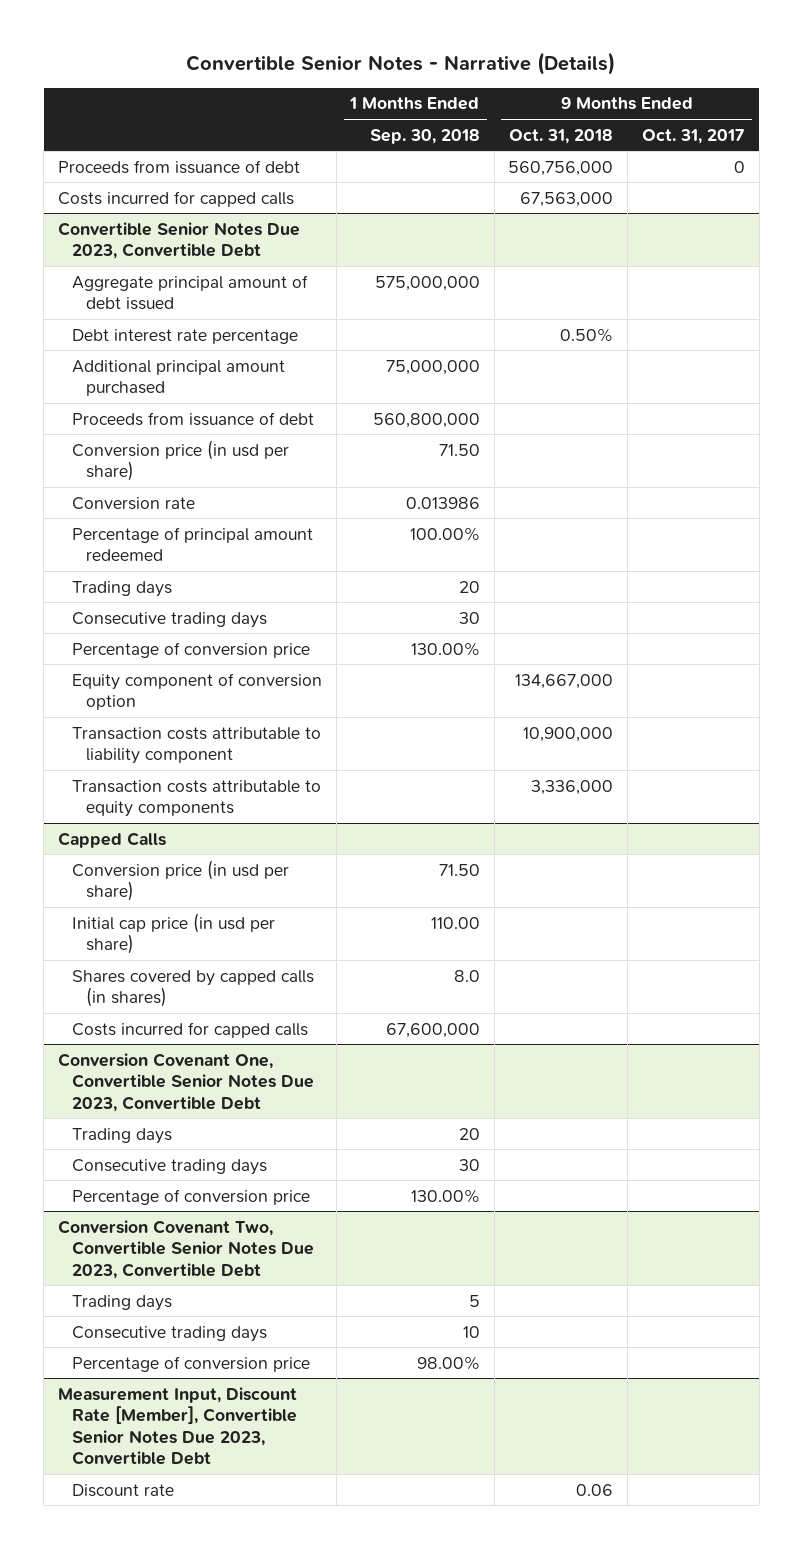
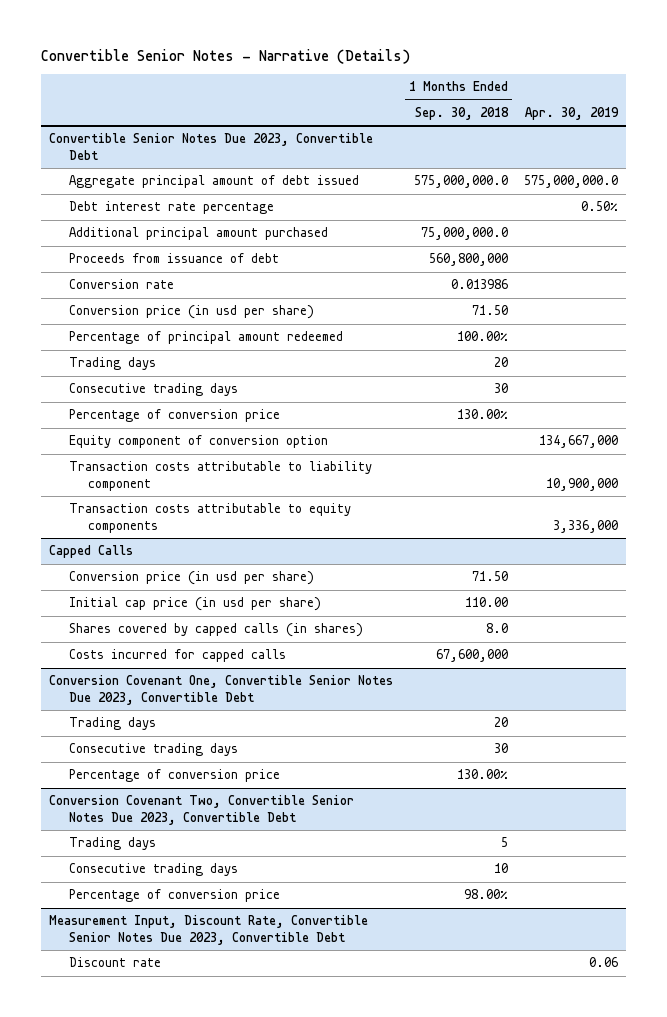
- | 1 Months Ended Sep. 30, 2018 | 9 Months Ended Oct. 31, 2018 | 9 Months Ended Oct. 31, 2017
+ | 1 Months Ended Sep. 30, 2018 | Apr. 30, 2019
- Proceeds from issuance of debt | | 560,756,000 | 0
- Costs incurred for capped calls | | 67,563,000 |
@ Convertible Senior Notes Due 2023, Convertible Debt
- Aggregate principal amount of debt issued | 575,000,000 | |
+ Aggregate principal amount of debt issued | 575,000,000.0 | 575,000,000.0
- Additional principal amount purchased | 75,000,000 | |
+ Additional principal amount purchased | 75,000,000.0 |
moved down: Conversion price (in usd per share) | 71.50 |
- Measurement Input, Discount Rate [Member], Convertible Senior Notes Due 2023, Convertible Debt
+ Measurement Input, Discount Rate, Convertible Senior Notes Due 2023, Convertible Debt

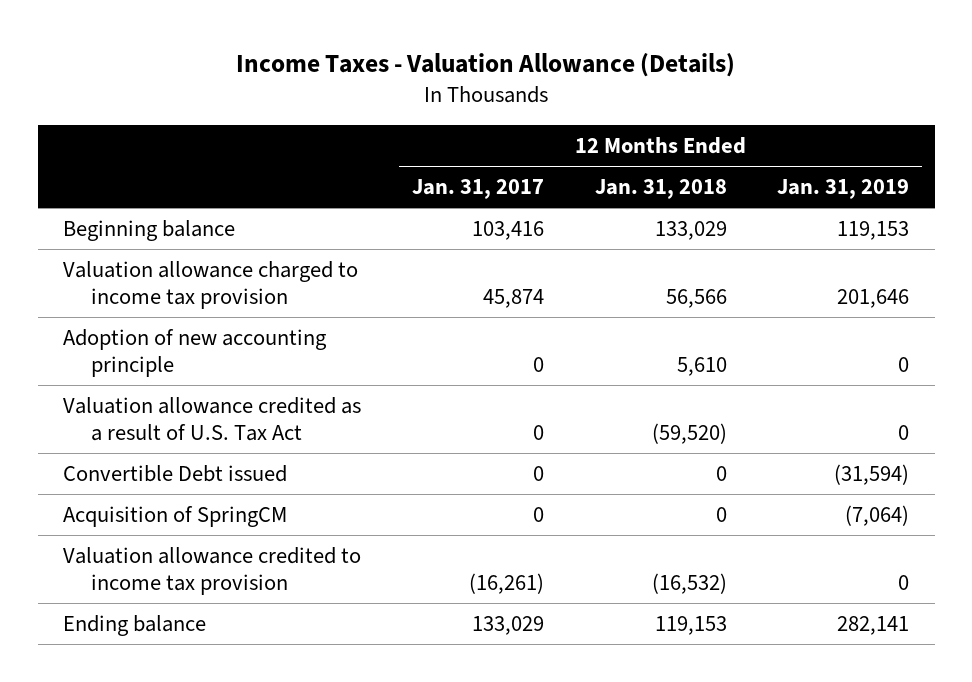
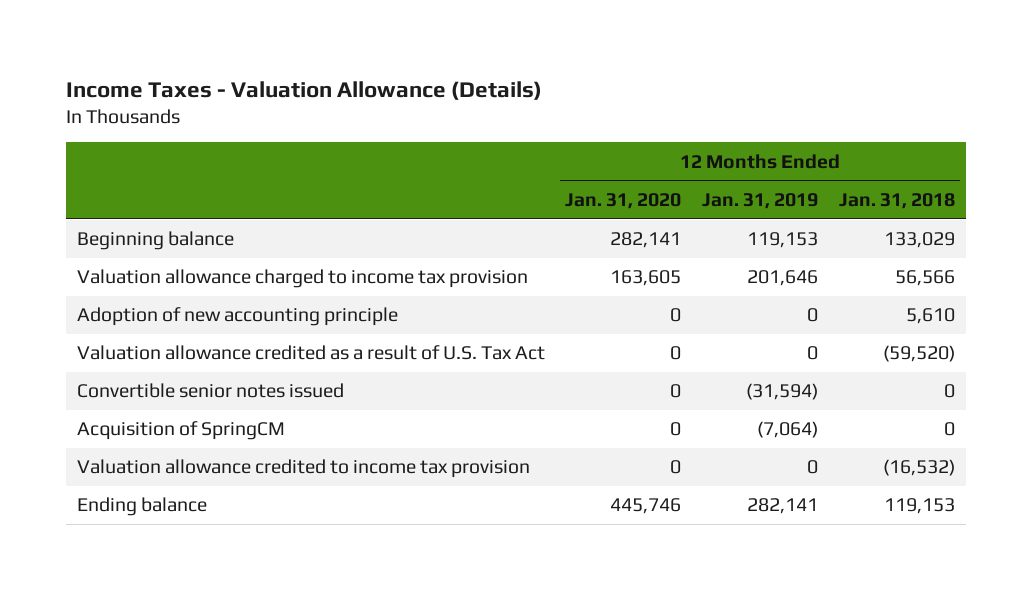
- | 12 Months Ended Jan. 31, 2017 | 12 Months Ended Jan. 31, 2018 | 12 Months Ended Jan. 31, 2019
+ | 12 Months Ended Jan. 31, 2020 | 12 Months Ended Jan. 31, 2019 | 12 Months Ended Jan. 31, 2018
- Convertible Debt issued | 0 | 0 | (31,594)
+ Convertible senior notes issued | 0 | (31,594) | 0

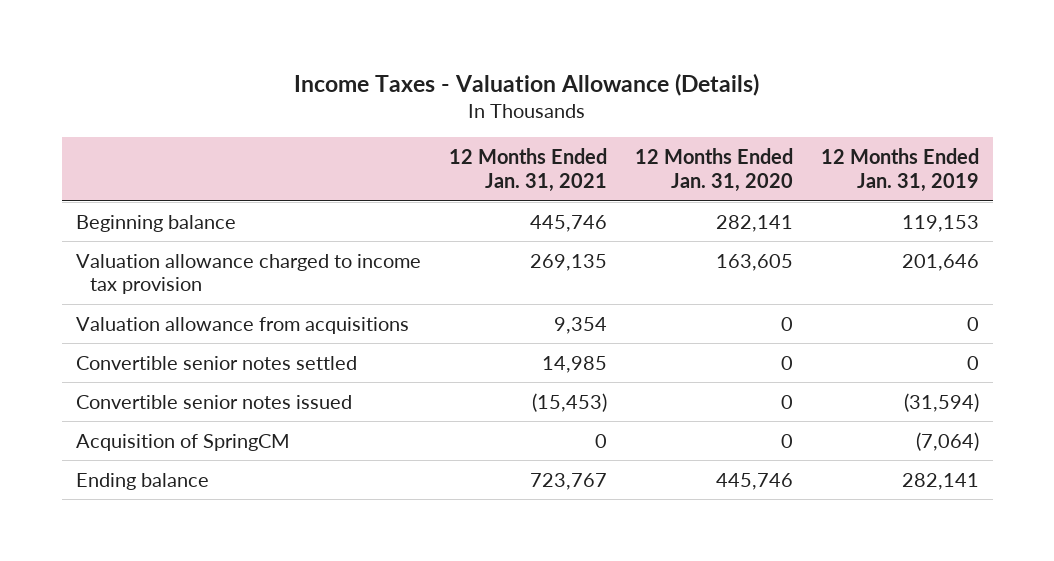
- | 12 Months Ended Jan. 31, 2020 | 12 Months Ended Jan. 31, 2019 | 12 Months Ended Jan. 31, 2018
+ | 12 Months Ended Jan. 31, 2021 | 12 Months Ended Jan. 31, 2020 | 12 Months Ended Jan. 31, 2019
- Adoption of new accounting principle | 0 | 0 | 5,610
- Valuation allowance credited as a result of U.S. Tax Act | 0 | 0 | (59,520)
+ Valuation allowance from acquisitions | 9,354 | 0 | 0
+ Convertible senior notes settled | 14,985 | 0 | 0
- Valuation allowance credited to income tax provision | 0 | 0 | (16,532)

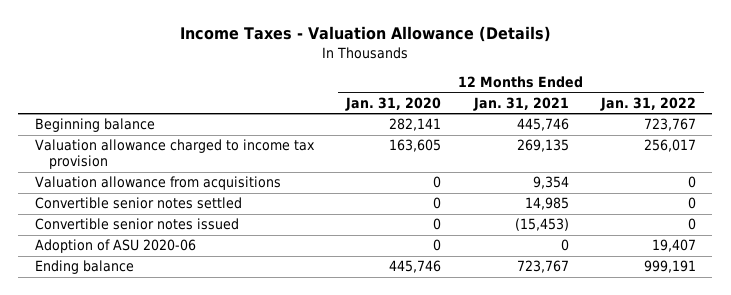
- | 12 Months Ended Jan. 31, 2021 | 12 Months Ended Jan. 31, 2020 | 12 Months Ended Jan. 31, 2019
+ | 12 Months Ended Jan. 31, 2020 | 12 Months Ended Jan. 31, 2021 | 12 Months Ended Jan. 31, 2022
- Acquisition of SpringCM | 0 | 0 | (7,064)
+ Adoption of ASU 2020-06 | 0 | 0 | 19,407

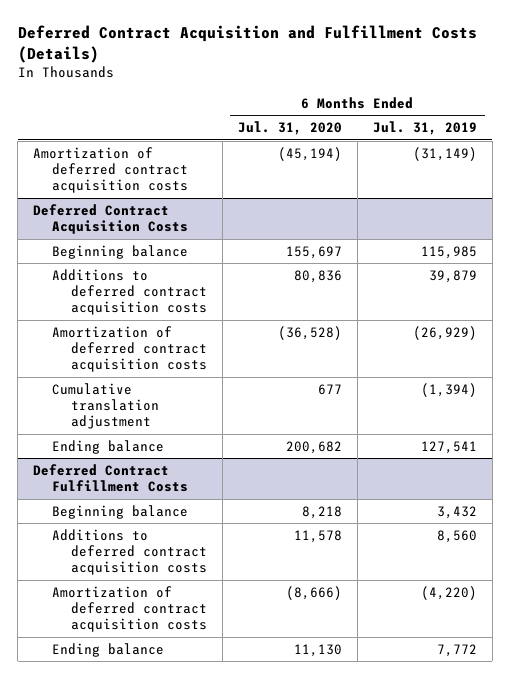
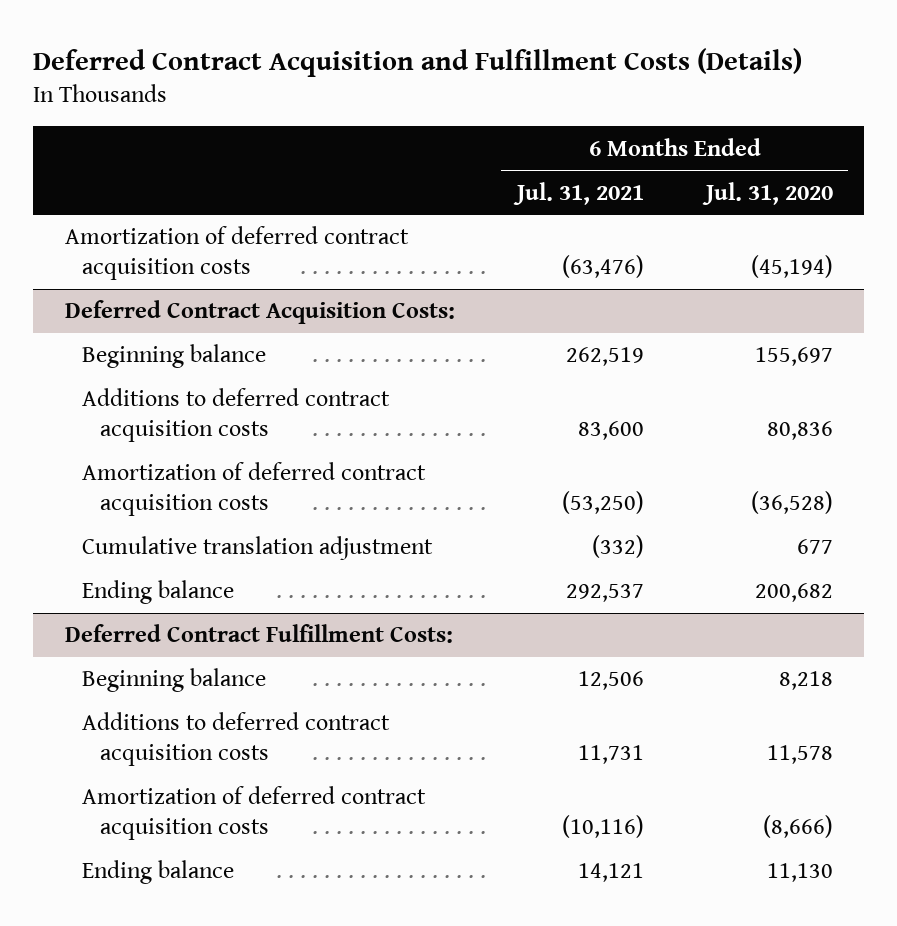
- | 6 Months Ended Jul. 31, 2020 | 6 Months Ended Jul. 31, 2019
+ | 6 Months Ended Jul. 31, 2021 | 6 Months Ended Jul. 31, 2020
- Deferred Contract Acquisition Costs
+ Deferred Contract Acquisition Costs:
- Deferred Contract Fulfillment Costs
+ Deferred Contract Fulfillment Costs:

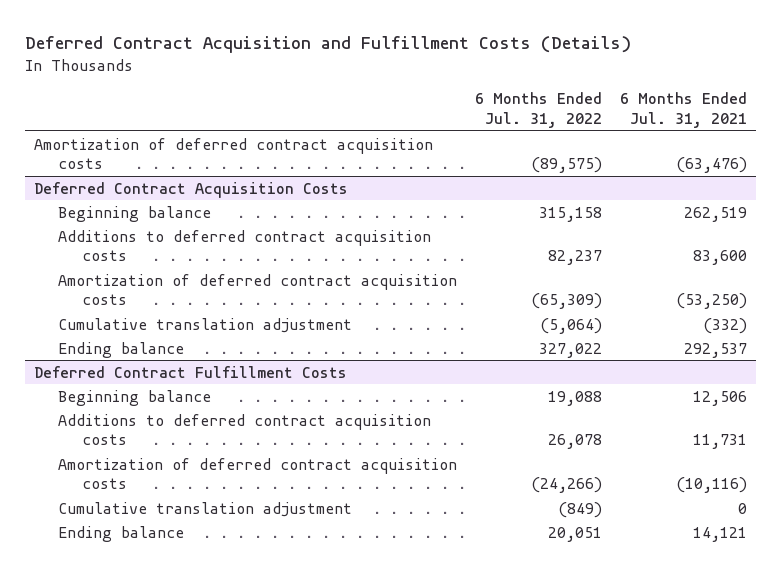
- | 6 Months Ended Jul. 31, 2021 | 6 Months Ended Jul. 31, 2020
+ | 6 Months Ended Jul. 31, 2022 | 6 Months Ended Jul. 31, 2021
- Deferred Contract Acquisition Costs:
+ Deferred Contract Acquisition Costs
- Deferred Contract Fulfillment Costs:
+ Deferred Contract Fulfillment Costs
+ Cumulative translation adjustment | (849) | 0

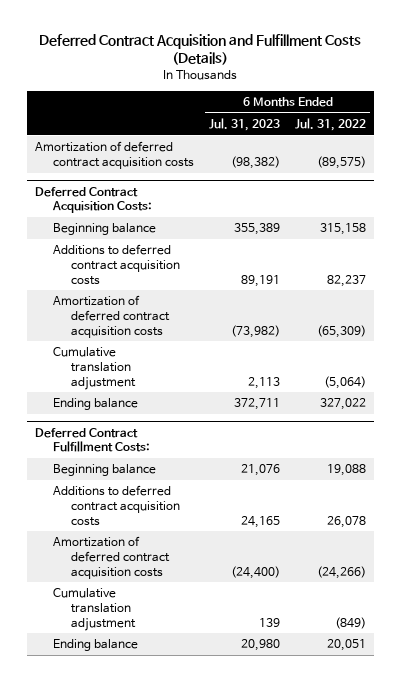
- | 6 Months Ended Jul. 31, 2022 | 6 Months Ended Jul. 31, 2021
+ | 6 Months Ended Jul. 31, 2023 | 6 Months Ended Jul. 31, 2022
- Deferred Contract Acquisition Costs
+ Deferred Contract Acquisition Costs:
- Deferred Contract Fulfillment Costs
+ Deferred Contract Fulfillment Costs:

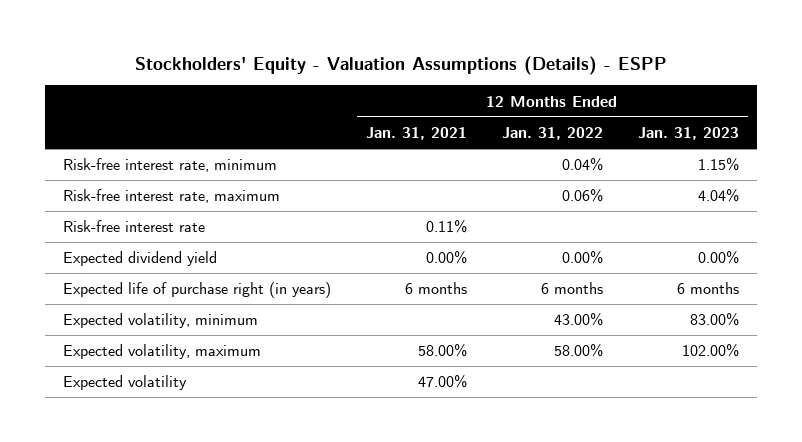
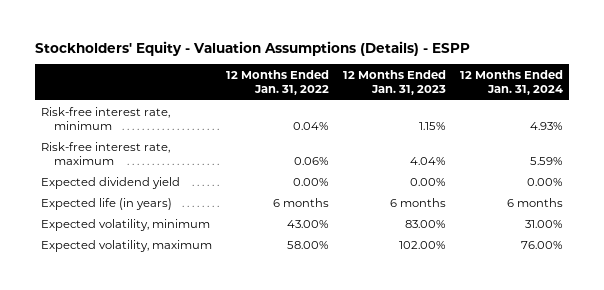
- | 12 Months Ended Jan. 31, 2021 | 12 Months Ended Jan. 31, 2022 | 12 Months Ended Jan. 31, 2023
+ | 12 Months Ended Jan. 31, 2022 | 12 Months Ended Jan. 31, 2023 | 12 Months Ended Jan. 31, 2024
- Risk-free interest rate | 0.11% | |
- Expected life of purchase right (in years) | 6 months | 6 months | 6 months
+ Expected life (in years) | 6 months | 6 months | 6 months
- Expected volatility | 47.00% | |

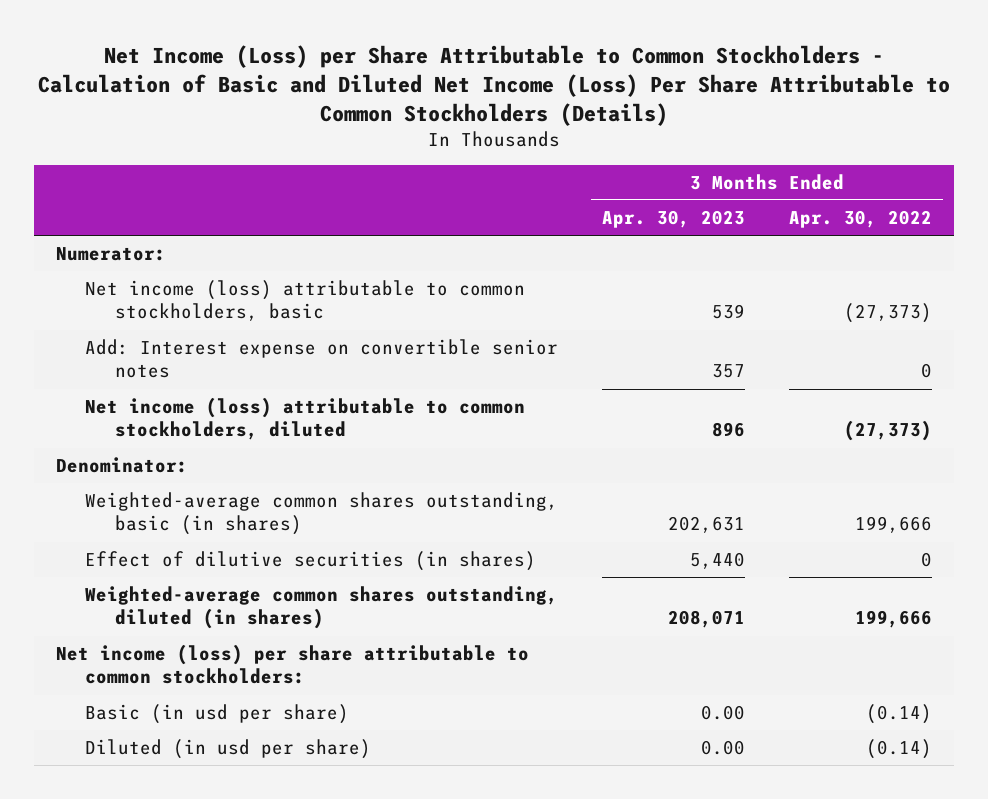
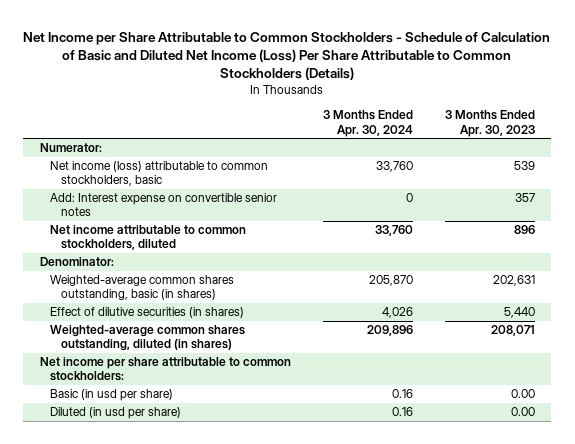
- Net Income (Loss) per Share Attributable to Common Stockholders - Calculation of Basic and Diluted Net Income (Loss) Per Share Attributable to Common Stockholders (Details)
+ Net Income per Share Attributable to Common Stockholders - Schedule of Calculation of Basic and Diluted Net Income (Loss) Per Share Attributable to Common Stockholders (Details)
- | 3 Months Ended Apr. 30, 2023 | 3 Months Ended Apr. 30, 2022
+ | 3 Months Ended Apr. 30, 2024 | 3 Months Ended Apr. 30, 2023
- Net income (loss) attributable to common stockholders, diluted | 896 | (27,373)
+ Net income attributable to common stockholders, diluted | 33,760 | 896
- Net income (loss) per share attributable to common stockholders:
+ Net income per share attributable to common stockholders:

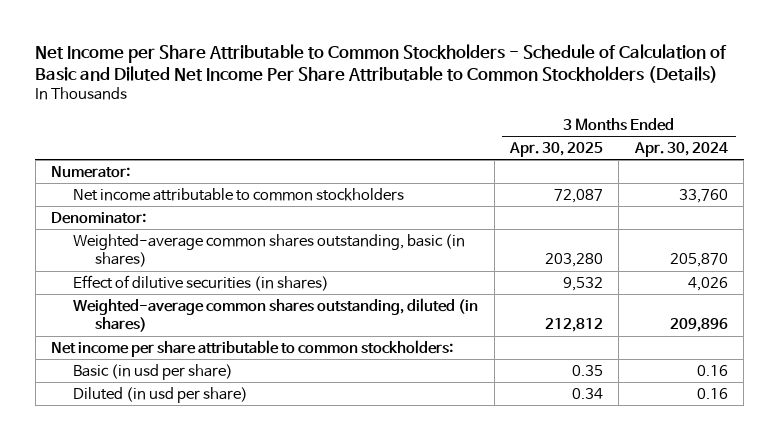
- Net Income per Share Attributable to Common Stockholders - Schedule of Calculation of Basic and Diluted Net Income (Loss) Per Share Attributable to Common Stockholders (Details)
+ Net Income per Share Attributable to Common Stockholders - Schedule of Calculation of Basic and Diluted Net Income Per Share Attributable to Common Stockholders (Details)
- | 3 Months Ended Apr. 30, 2024 | 3 Months Ended Apr. 30, 2023
+ | 3 Months Ended Apr. 30, 2025 | 3 Months Ended Apr. 30, 2024
- Net income (loss) attributable to common stockholders, basic | 33,760 | 539
- Add: Interest expense on convertible senior notes | 0 | 357
- Net income attributable to common stockholders, diluted | 33,760 | 896
+ Net income attributable to common stockholders | 72,087 | 33,760

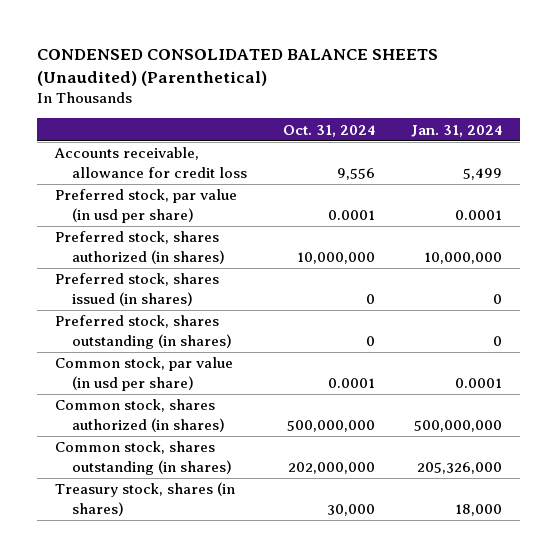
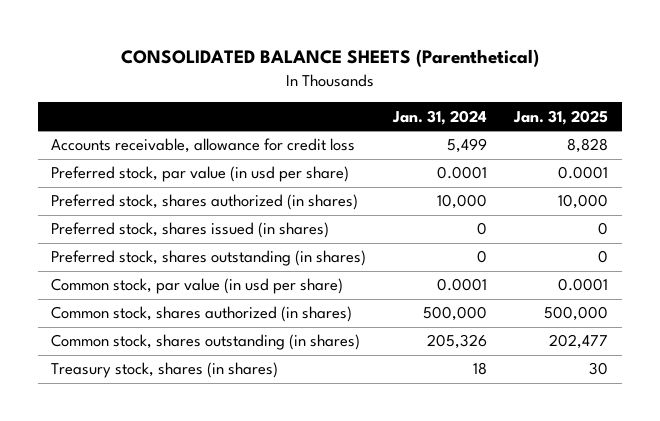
- CONDENSED CONSOLIDATED BALANCE SHEETS (Unaudited) (Parenthetical)
+ CONSOLIDATED BALANCE SHEETS (Parenthetical)
- | Oct. 31, 2024 | Jan. 31, 2024
+ | Jan. 31, 2024 | Jan. 31, 2025
- Preferred stock, shares authorized (in shares) | 10,000,000 | 10,000,000
+ Preferred stock, shares authorized (in shares) | 10,000 | 10,000
- Common stock, shares authorized (in shares) | 500,000,000 | 500,000,000
- Common stock, shares outstanding (in shares) | 202,000,000 | 205,326,000
- Treasury stock, shares (in shares) | 30,000 | 18,000
+ Common stock, shares authorized (in shares) | 500,000 | 500,000
+ Common stock, shares outstanding (in shares) | 205,326 | 202,477
+ Treasury stock, shares (in shares) | 18 | 30

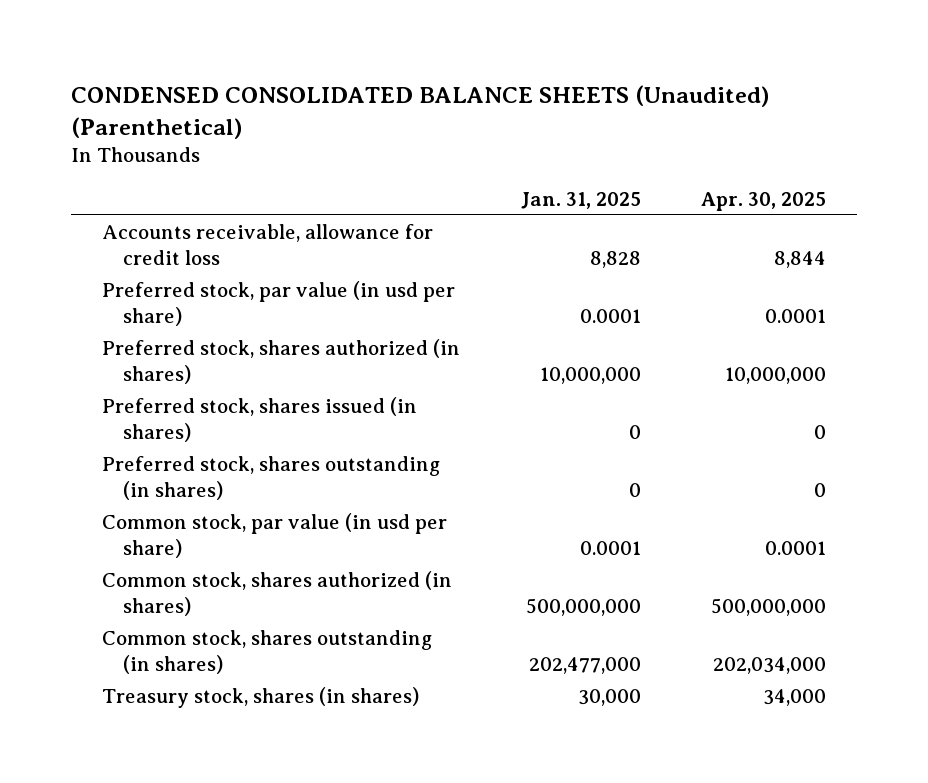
- CONSOLIDATED BALANCE SHEETS (Parenthetical)
+ CONDENSED CONSOLIDATED BALANCE SHEETS (Unaudited) (Parenthetical)
- | Jan. 31, 2024 | Jan. 31, 2025
+ | Jan. 31, 2025 | Apr. 30, 2025
- Preferred stock, shares authorized (in shares) | 10,000 | 10,000
+ Preferred stock, shares authorized (in shares) | 10,000,000 | 10,000,000
- Common stock, shares authorized (in shares) | 500,000 | 500,000
- Common stock, shares outstanding (in shares) | 205,326 | 202,477
- Treasury stock, shares (in shares) | 18 | 30
+ Common stock, shares authorized (in shares) | 500,000,000 | 500,000,000
+ Common stock, shares outstanding (in shares) | 202,477,000 | 202,034,000
+ Treasury stock, shares (in shares) | 30,000 | 34,000

